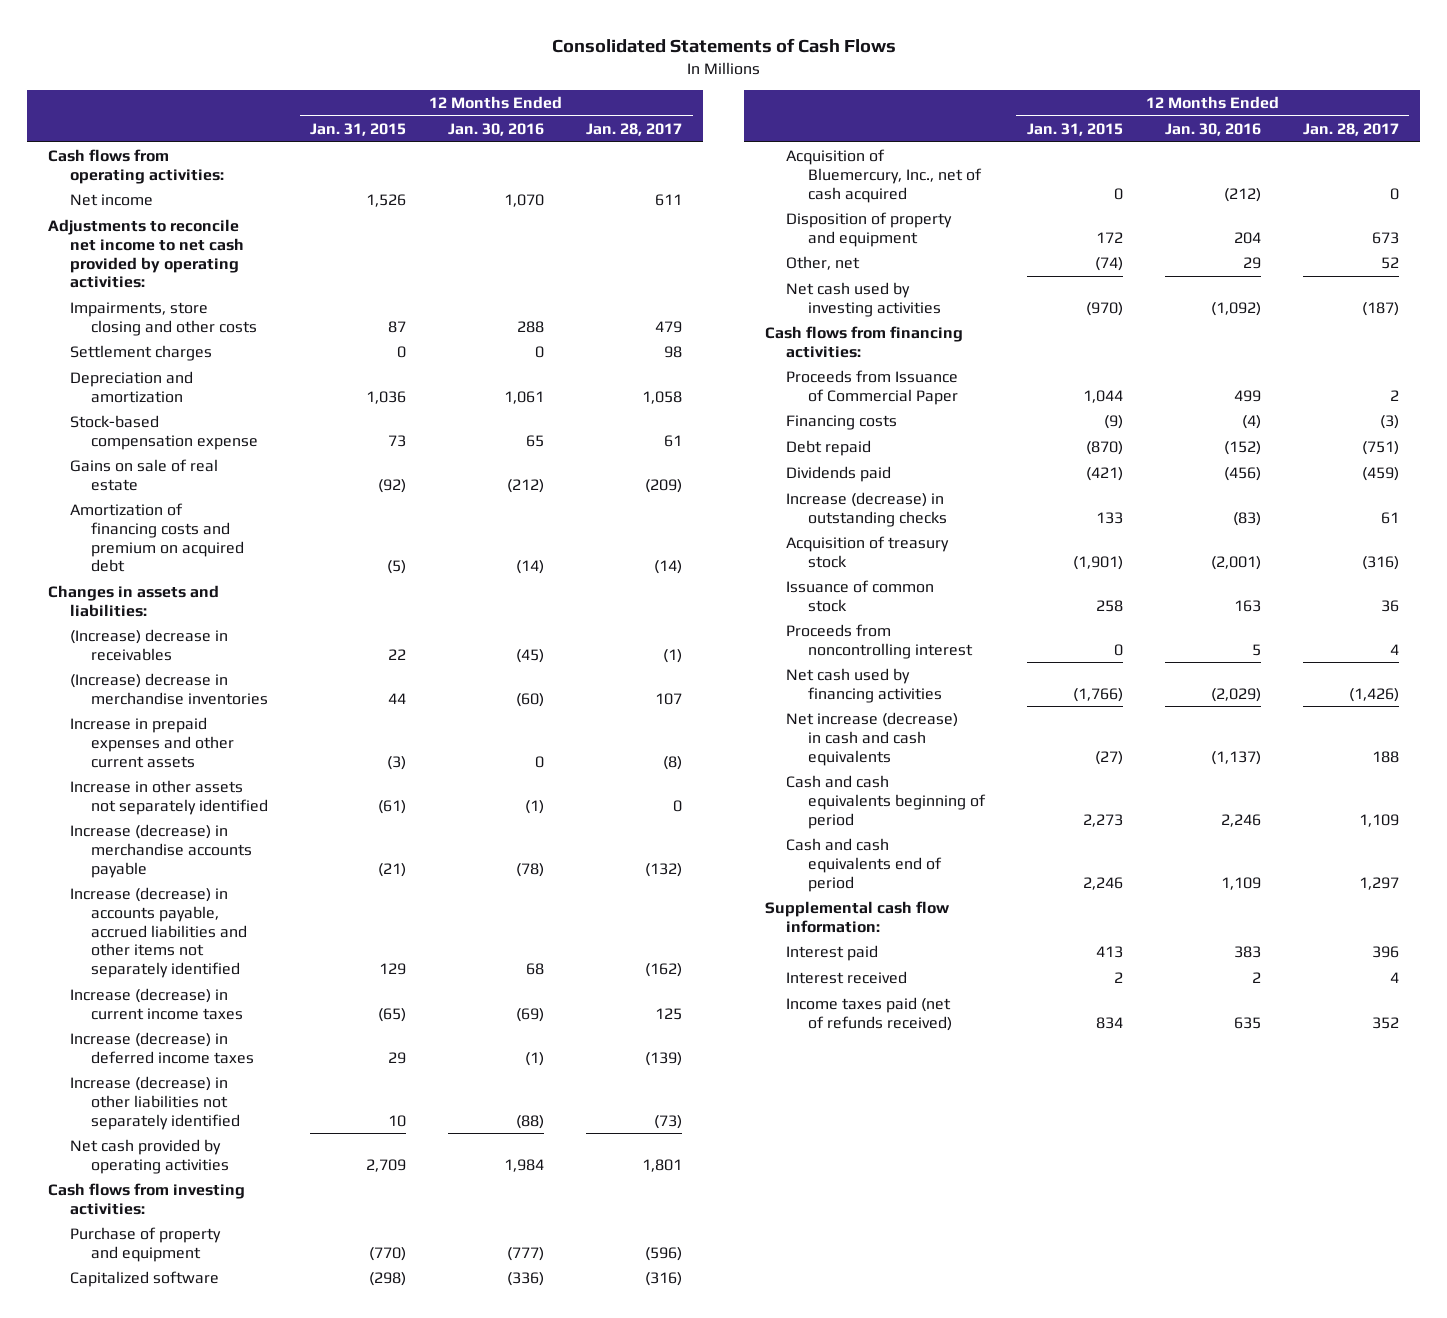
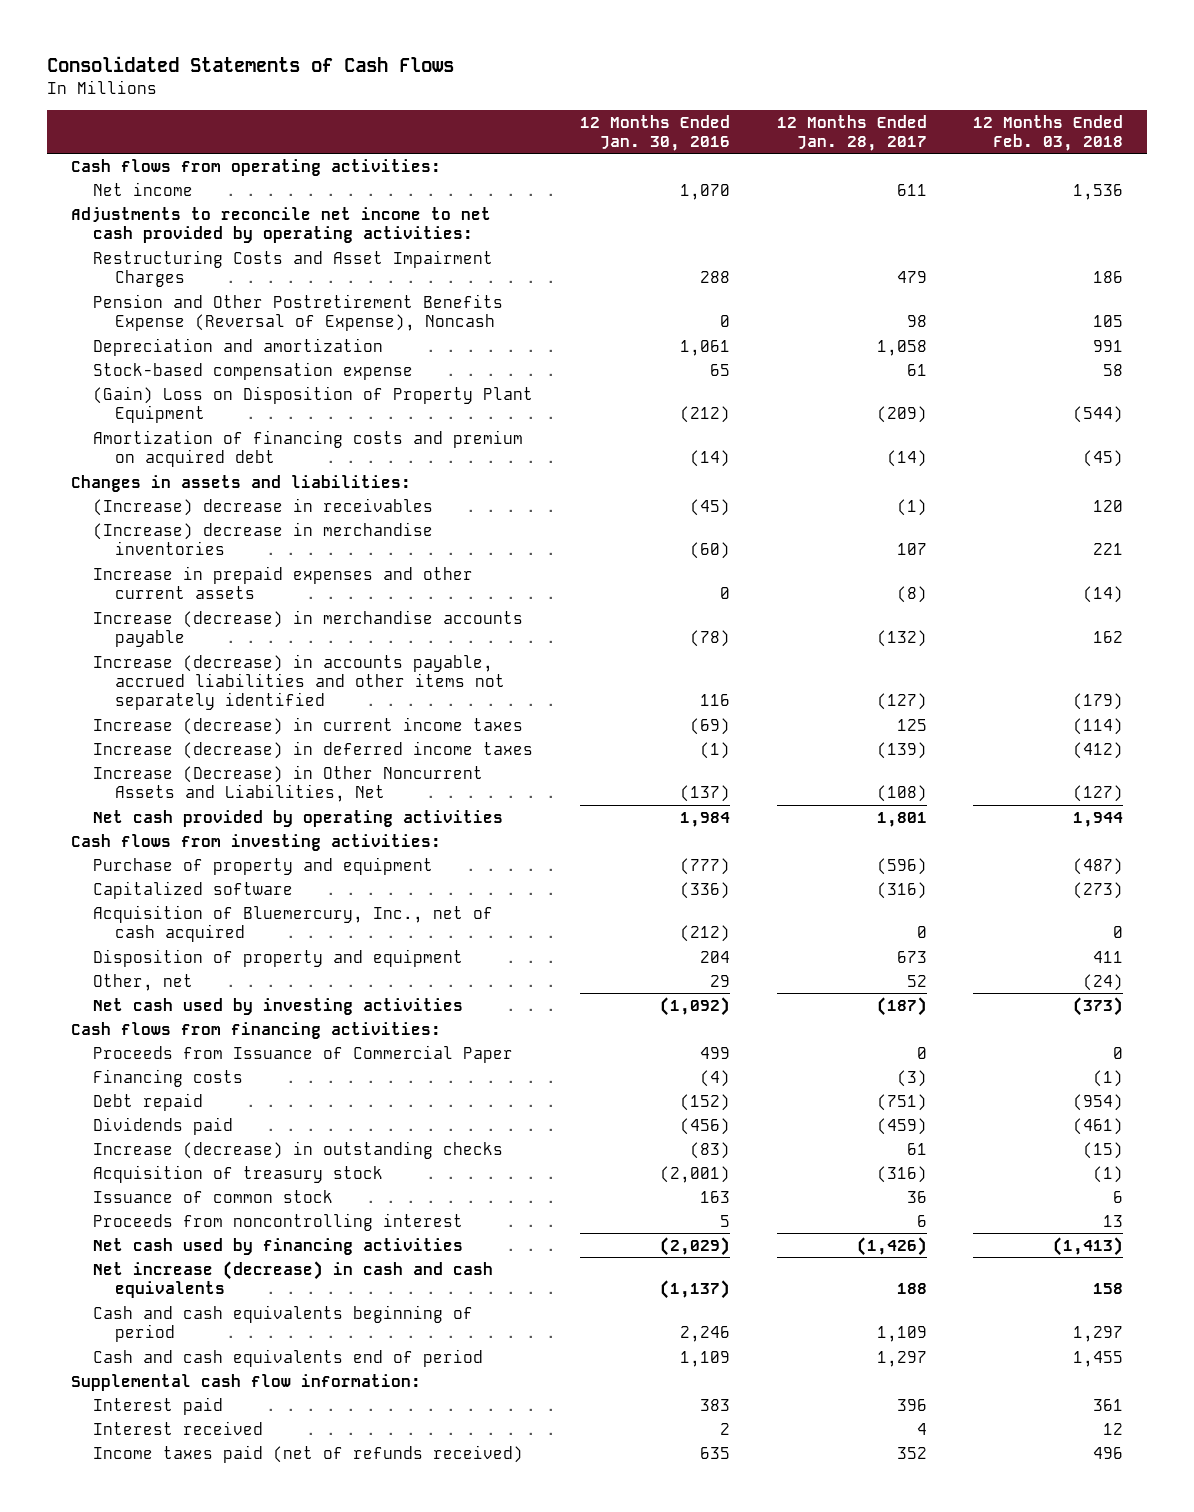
- | 12 Months Ended Jan. 31, 2015 | 12 Months Ended Jan. 30, 2016 | 12 Months Ended Jan. 28, 2017
+ | 12 Months Ended Jan. 30, 2016 | 12 Months Ended Jan. 28, 2017 | 12 Months Ended Feb. 03, 2018
- Impairments, store closing and other costs | 87 | 288 | 479
- Settlement charges | 0 | 0 | 98
+ Restructuring Costs and Asset Impairment Charges | 288 | 479 | 186
+ Pension and Other Postretirement Benefits Expense (Reversal of Expense), Noncash | 0 | 98 | 105
- Gains on sale of real estate | (92) | (212) | (209)
+ (Gain) Loss on Disposition of Property Plant Equipment | (212) | (209) | (544)
- Increase in other assets not separately identified | (61) | (1) | 0
- Increase (decrease) in accounts payable, accrued liabilities and other items not separately identified | 129 | 68 | (162)
+ Increase (decrease) in accounts payable, accrued liabilities and other items not separately identified | 116 | (127) | (179)
- Increase (decrease) in other liabilities not separately identified | 10 | (88) | (73)
+ Increase (Decrease) in Other Noncurrent Assets and Liabilities, Net | (137) | (108) | (127)
- Proceeds from Issuance of Commercial Paper | 1,044 | 499 | 2
+ Proceeds from Issuance of Commercial Paper | 499 | 0 | 0
- Proceeds from noncontrolling interest | 0 | 5 | 4
+ Proceeds from noncontrolling interest | 5 | 6 | 13

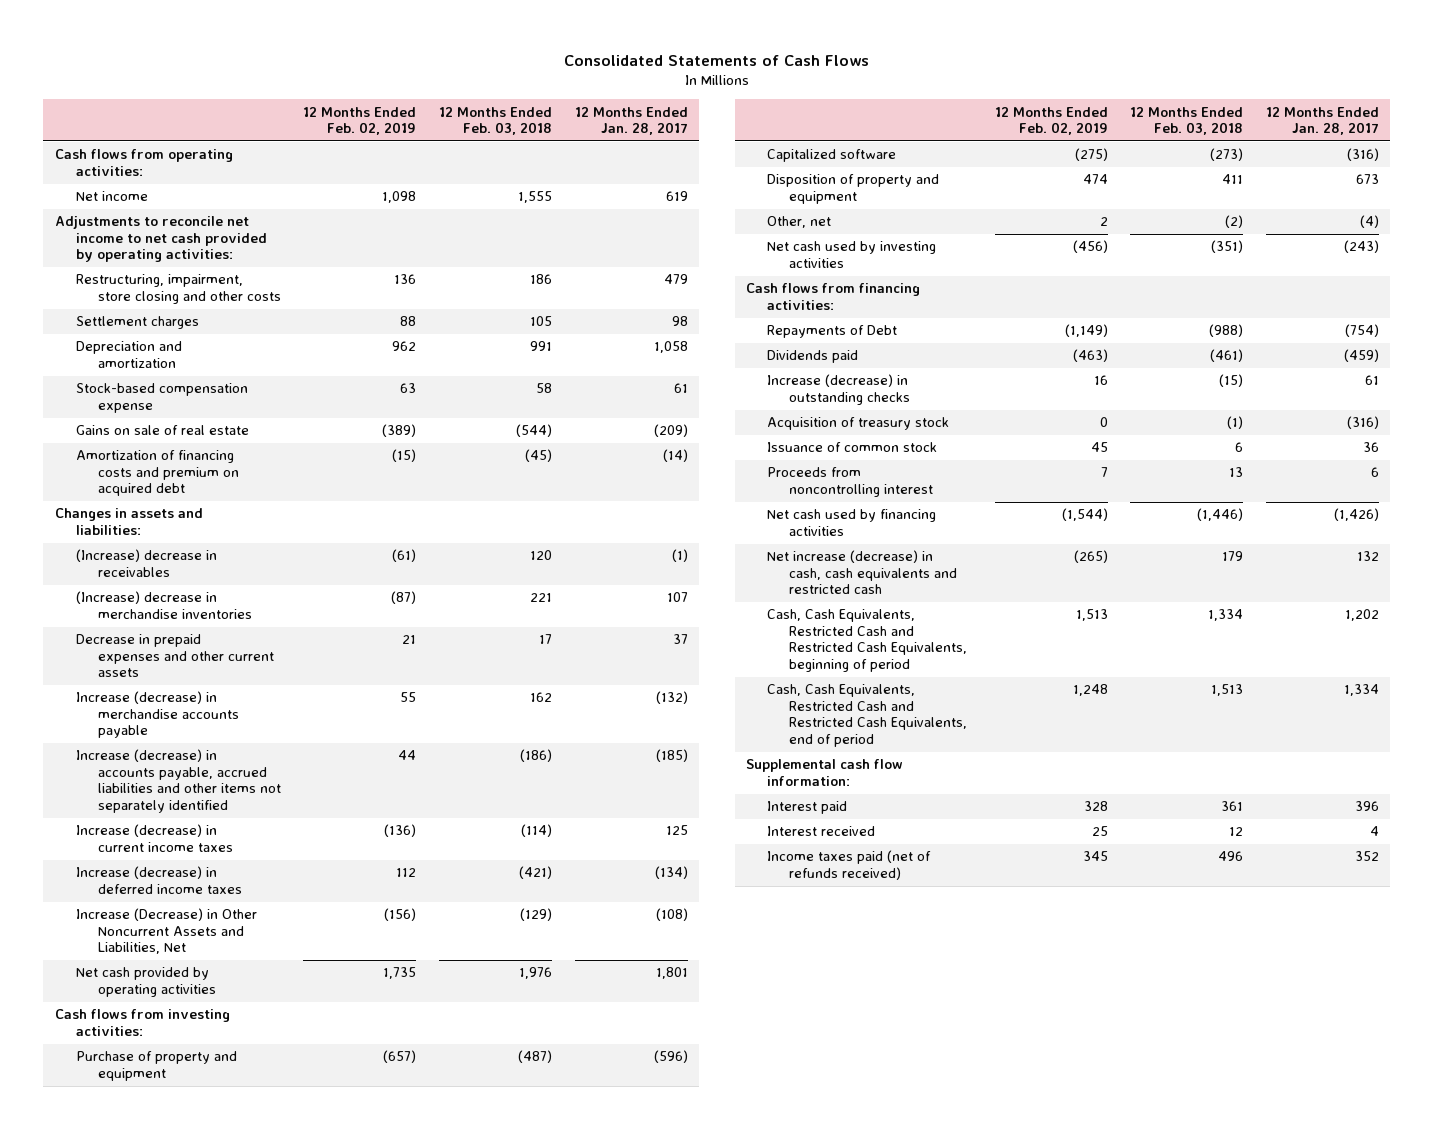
- | 12 Months Ended Jan. 30, 2016 | 12 Months Ended Jan. 28, 2017 | 12 Months Ended Feb. 03, 2018
+ | 12 Months Ended Feb. 02, 2019 | 12 Months Ended Feb. 03, 2018 | 12 Months Ended Jan. 28, 2017
- Net income | 1,070 | 611 | 1,536
+ Net income | 1,098 | 1,555 | 619
- Restructuring Costs and Asset Impairment Charges | 288 | 479 | 186
- Pension and Other Postretirement Benefits Expense (Reversal of Expense), Noncash | 0 | 98 | 105
+ Restructuring, impairment, store closing and other costs | 136 | 186 | 479
+ Settlement charges | 88 | 105 | 98
- (Gain) Loss on Disposition of Property Plant Equipment | (212) | (209) | (544)
+ Gains on sale of real estate | (389) | (544) | (209)
- Increase in prepaid expenses and other current assets | 0 | (8) | (14)
+ Decrease in prepaid expenses and other current assets | 21 | 17 | 37
- Increase (decrease) in accounts payable, accrued liabilities and other items not separately identified | 116 | (127) | (179)
+ Increase (decrease) in accounts payable, accrued liabilities and other items not separately identified | 44 | (186) | (185)
- Increase (decrease) in deferred income taxes | (1) | (139) | (412)
- Increase (Decrease) in Other Noncurrent Assets and Liabilities, Net | (137) | (108) | (127)
- Net cash provided by operating activities | 1,984 | 1,801 | 1,944
+ Increase (decrease) in deferred income taxes | 112 | (421) | (134)
+ Increase (Decrease) in Other Noncurrent Assets and Liabilities, Net | (156) | (129) | (108)
+ Net cash provided by operating activities | 1,735 | 1,976 | 1,801
- Acquisition of Bluemercury, Inc., net of cash acquired | (212) | 0 | 0
- Other, net | 29 | 52 | (24)
- Net cash used by investing activities | (1,092) | (187) | (373)
+ Other, net | 2 | (2) | (4)
+ Net cash used by investing activities | (456) | (351) | (243)
- Proceeds from Issuance of Commercial Paper | 499 | 0 | 0
- Financing costs | (4) | (3) | (1)
- Debt repaid | (152) | (751) | (954)
+ Repayments of Debt | (1,149) | (988) | (754)
- Net cash used by financing activities | (2,029) | (1,426) | (1,413)
- Net increase (decrease) in cash and cash equivalents | (1,137) | 188 | 158
- Cash and cash equivalents beginning of period | 2,246 | 1,109 | 1,297
- Cash and cash equivalents end of period | 1,109 | 1,297 | 1,455
+ Net cash used by financing activities | (1,544) | (1,446) | (1,426)
+ Net increase (decrease) in cash, cash equivalents and restricted cash | (265) | 179 | 132
+ Cash, Cash Equivalents, Restricted Cash and Restricted Cash Equivalents, beginning of period | 1,513 | 1,334 | 1,202
+ Cash, Cash Equivalents, Restricted Cash and Restricted Cash Equivalents, end of period | 1,248 | 1,513 | 1,334

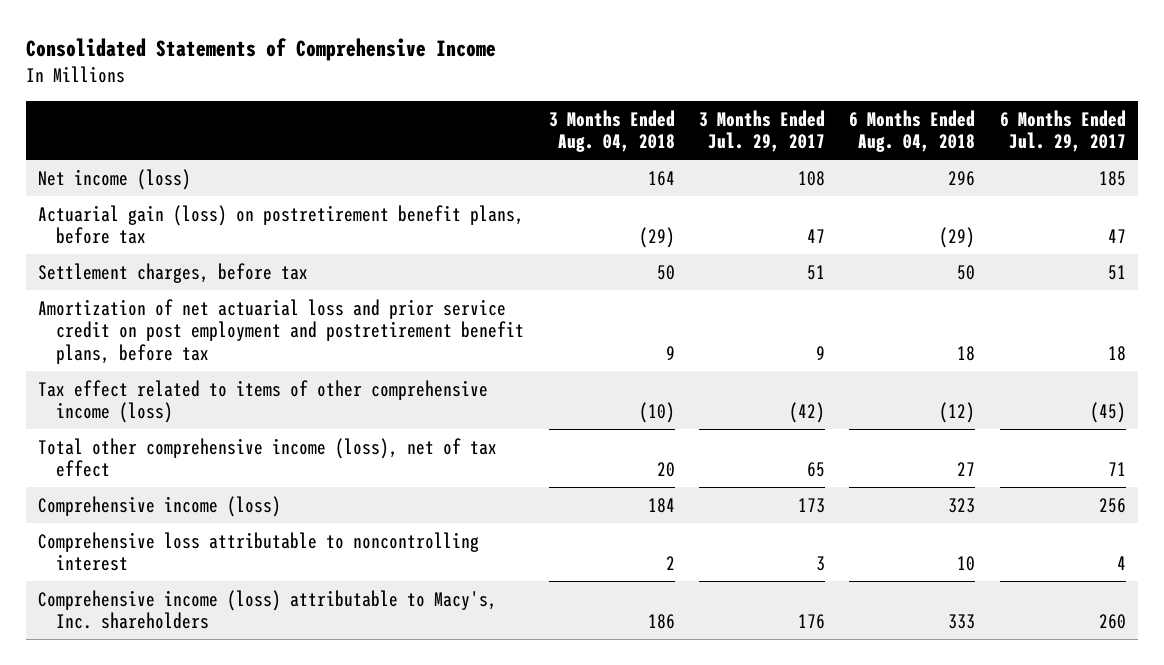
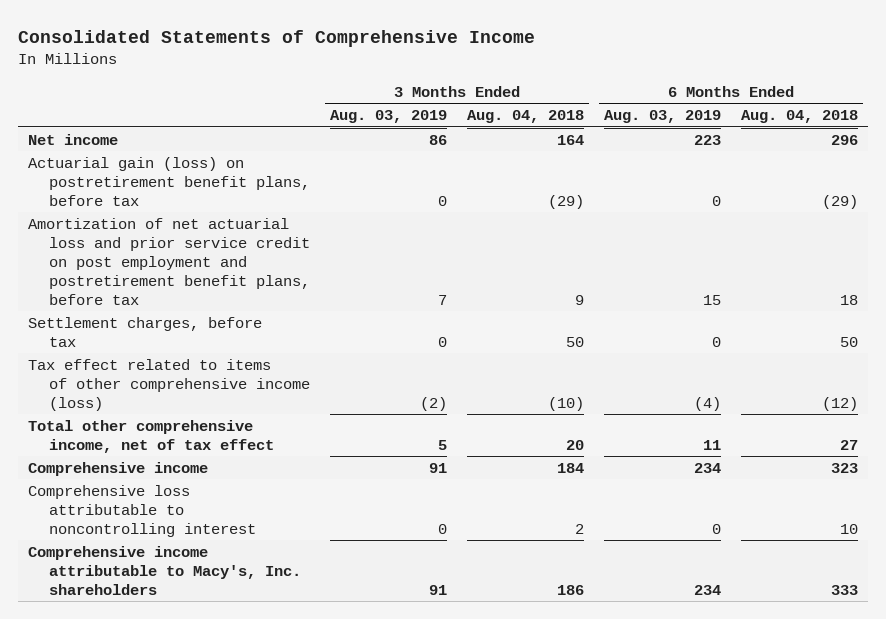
- | 3 Months Ended Aug. 04, 2018 | 3 Months Ended Jul. 29, 2017 | 6 Months Ended Aug. 04, 2018 | 6 Months Ended Jul. 29, 2017
+ | 3 Months Ended Aug. 03, 2019 | 3 Months Ended Aug. 04, 2018 | 6 Months Ended Aug. 03, 2019 | 6 Months Ended Aug. 04, 2018
- Net income (loss) | 164 | 108 | 296 | 185
+ Net income | 86 | 164 | 223 | 296
moved down: Settlement charges, before tax | 0 | 50 | 0 | 50
- Total other comprehensive income (loss), net of tax effect | 20 | 65 | 27 | 71
- Comprehensive income (loss) | 184 | 173 | 323 | 256
+ Total other comprehensive income, net of tax effect | 5 | 20 | 11 | 27
+ Comprehensive income | 91 | 184 | 234 | 323
- Comprehensive income (loss) attributable to Macy's, Inc. shareholders | 186 | 176 | 333 | 260
+ Comprehensive income attributable to Macy's, Inc. shareholders | 91 | 186 | 234 | 333

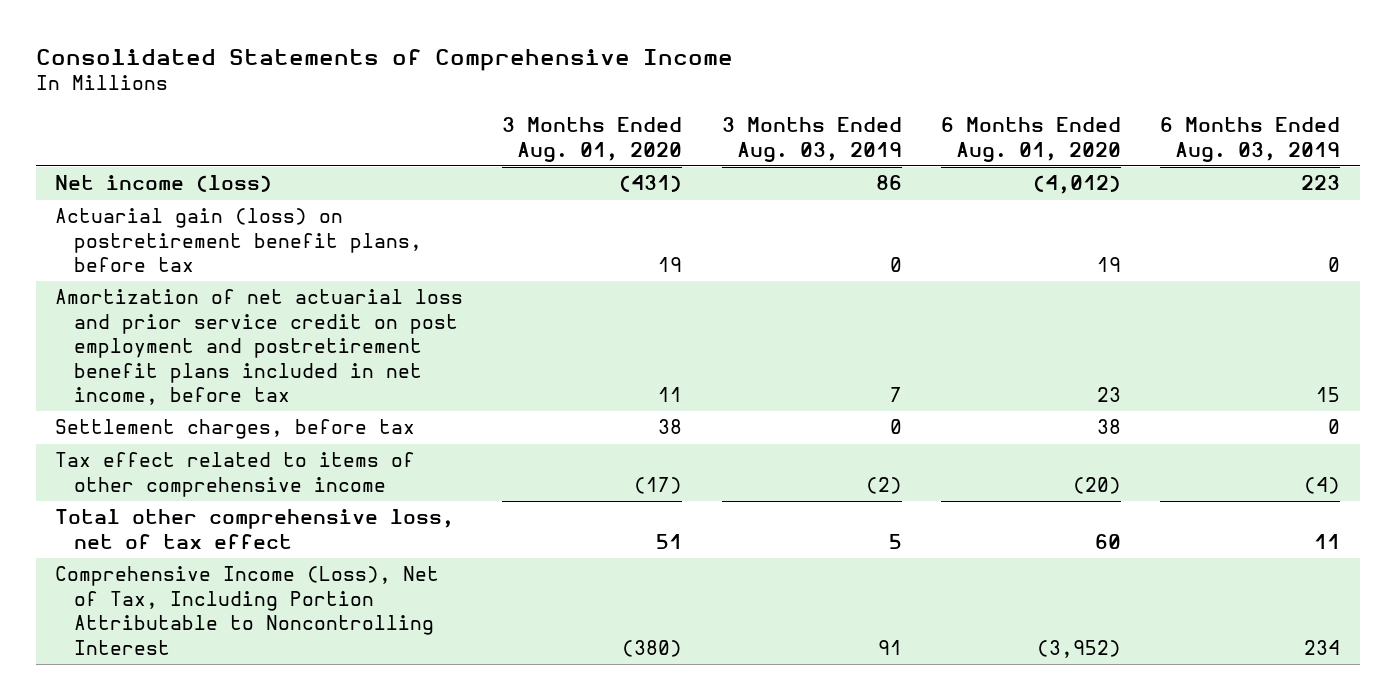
- | 3 Months Ended Aug. 03, 2019 | 3 Months Ended Aug. 04, 2018 | 6 Months Ended Aug. 03, 2019 | 6 Months Ended Aug. 04, 2018
+ | 3 Months Ended Aug. 01, 2020 | 3 Months Ended Aug. 03, 2019 | 6 Months Ended Aug. 01, 2020 | 6 Months Ended Aug. 03, 2019
- Net income | 86 | 164 | 223 | 296
+ Net income (loss) | (431) | 86 | (4,012) | 223
- Amortization of net actuarial loss and prior service credit on post employment and postretirement benefit plans, before tax | 7 | 9 | 15 | 18
+ Amortization of net actuarial loss and prior service credit on post employment and postretirement benefit plans included in net income, before tax | 11 | 7 | 23 | 15
- Tax effect related to items of other comprehensive income (loss) | (2) | (10) | (4) | (12)
- Total other comprehensive income, net of tax effect | 5 | 20 | 11 | 27
- Comprehensive income | 91 | 184 | 234 | 323
- Comprehensive loss attributable to noncontrolling interest | 0 | 2 | 0 | 10
- Comprehensive income attributable to Macy's, Inc. shareholders | 91 | 186 | 234 | 333
+ Tax effect related to items of other comprehensive income | (17) | (2) | (20) | (4)
+ Total other comprehensive loss, net of tax effect | 51 | 5 | 60 | 11
+ Comprehensive Income (Loss), Net of Tax, Including Portion Attributable to Noncontrolling Interest | (380) | 91 | (3,952) | 234

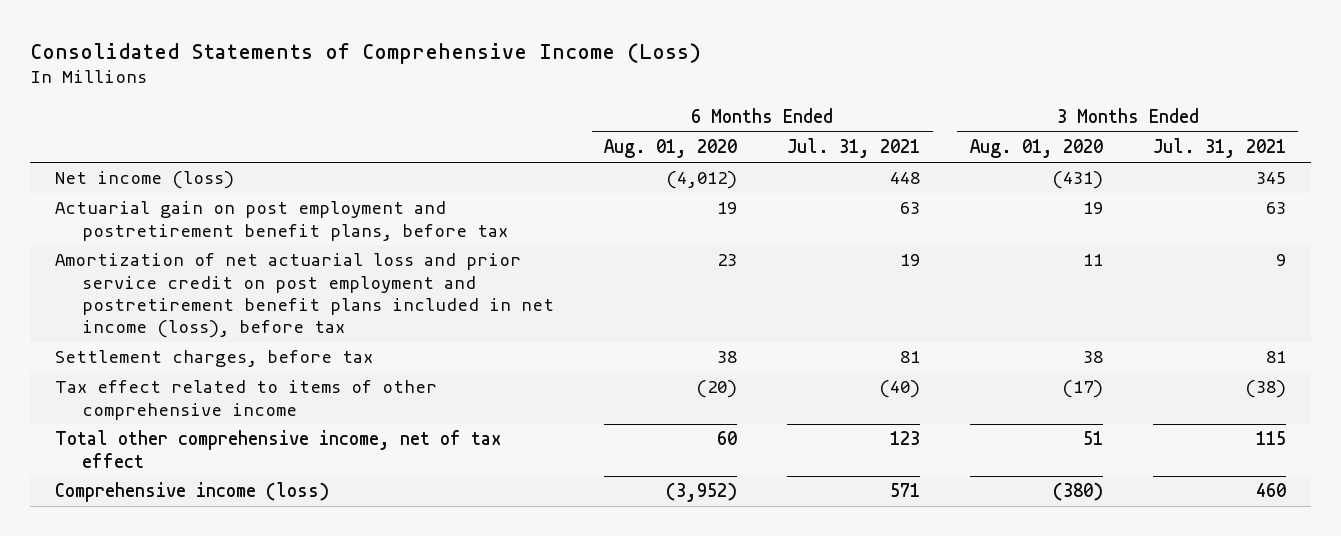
- Consolidated Statements of Comprehensive Income
+ Consolidated Statements of Comprehensive Income (Loss)
- | 3 Months Ended Aug. 01, 2020 | 3 Months Ended Aug. 03, 2019 | 6 Months Ended Aug. 01, 2020 | 6 Months Ended Aug. 03, 2019
+ | 6 Months Ended Aug. 01, 2020 | 6 Months Ended Jul. 31, 2021 | 3 Months Ended Aug. 01, 2020 | 3 Months Ended Jul. 31, 2021
- Actuarial gain (loss) on postretirement benefit plans, before tax | 19 | 0 | 19 | 0
- Amortization of net actuarial loss and prior service credit on post employment and postretirement benefit plans included in net income, before tax | 11 | 7 | 23 | 15
+ Actuarial gain on post employment and postretirement benefit plans, before tax | 19 | 63 | 19 | 63
+ Amortization of net actuarial loss and prior service credit on post employment and postretirement benefit plans included in net income (loss), before tax | 23 | 19 | 11 | 9
- Total other comprehensive loss, net of tax effect | 51 | 5 | 60 | 11
- Comprehensive Income (Loss), Net of Tax, Including Portion Attributable to Noncontrolling Interest | (380) | 91 | (3,952) | 234
+ Total other comprehensive income, net of tax effect | 60 | 123 | 51 | 115
+ Comprehensive income (loss) | (3,952) | 571 | (380) | 460

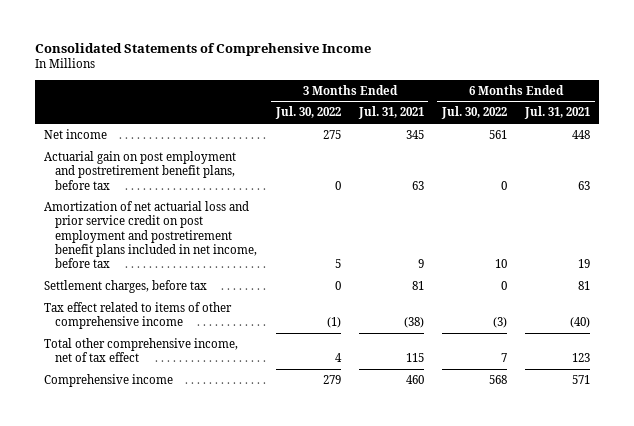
- Consolidated Statements of Comprehensive Income (Loss)
+ Consolidated Statements of Comprehensive Income
- | 6 Months Ended Aug. 01, 2020 | 6 Months Ended Jul. 31, 2021 | 3 Months Ended Aug. 01, 2020 | 3 Months Ended Jul. 31, 2021
+ | 3 Months Ended Jul. 30, 2022 | 3 Months Ended Jul. 31, 2021 | 6 Months Ended Jul. 30, 2022 | 6 Months Ended Jul. 31, 2021
- Net income (loss) | (4,012) | 448 | (431) | 345
+ Net income | 275 | 345 | 561 | 448
- Amortization of net actuarial loss and prior service credit on post employment and postretirement benefit plans included in net income (loss), before tax | 23 | 19 | 11 | 9
+ Amortization of net actuarial loss and prior service credit on post employment and postretirement benefit plans included in net income, before tax | 5 | 9 | 10 | 19
- Comprehensive income (loss) | (3,952) | 571 | (380) | 460
+ Comprehensive income | 279 | 460 | 568 | 571

